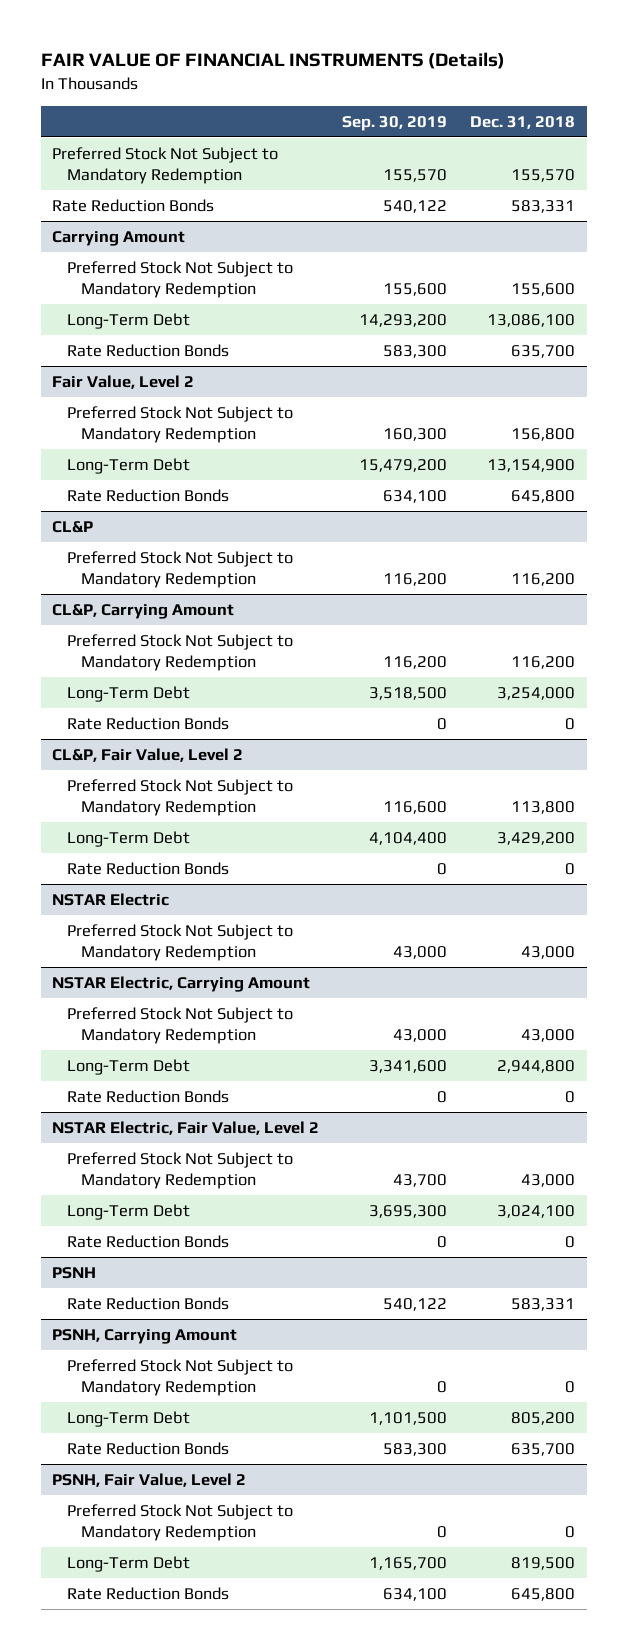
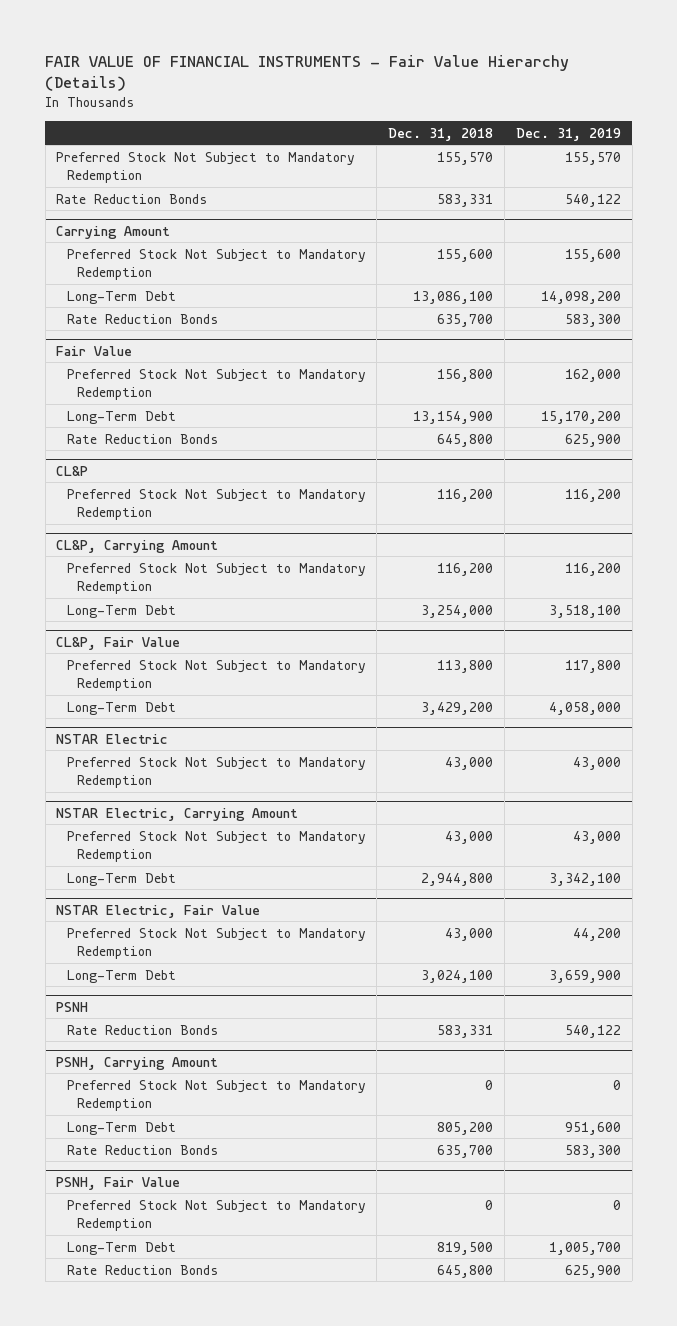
- FAIR VALUE OF FINANCIAL INSTRUMENTS (Details)
+ FAIR VALUE OF FINANCIAL INSTRUMENTS - Fair Value Hierarchy (Details)
- | Sep. 30, 2019 | Dec. 31, 2018
+ | Dec. 31, 2018 | Dec. 31, 2019
- Fair Value, Level 2
+ Fair Value
@ CL&P, Carrying Amount
- Rate Reduction Bonds | 0 | 0
- CL&P, Fair Value, Level 2
+ CL&P, Fair Value
- Rate Reduction Bonds | 0 | 0
@ NSTAR Electric, Carrying Amount
- Rate Reduction Bonds | 0 | 0
- NSTAR Electric, Fair Value, Level 2
+ NSTAR Electric, Fair Value
- Rate Reduction Bonds | 0 | 0
- PSNH, Fair Value, Level 2
+ PSNH, Fair Value

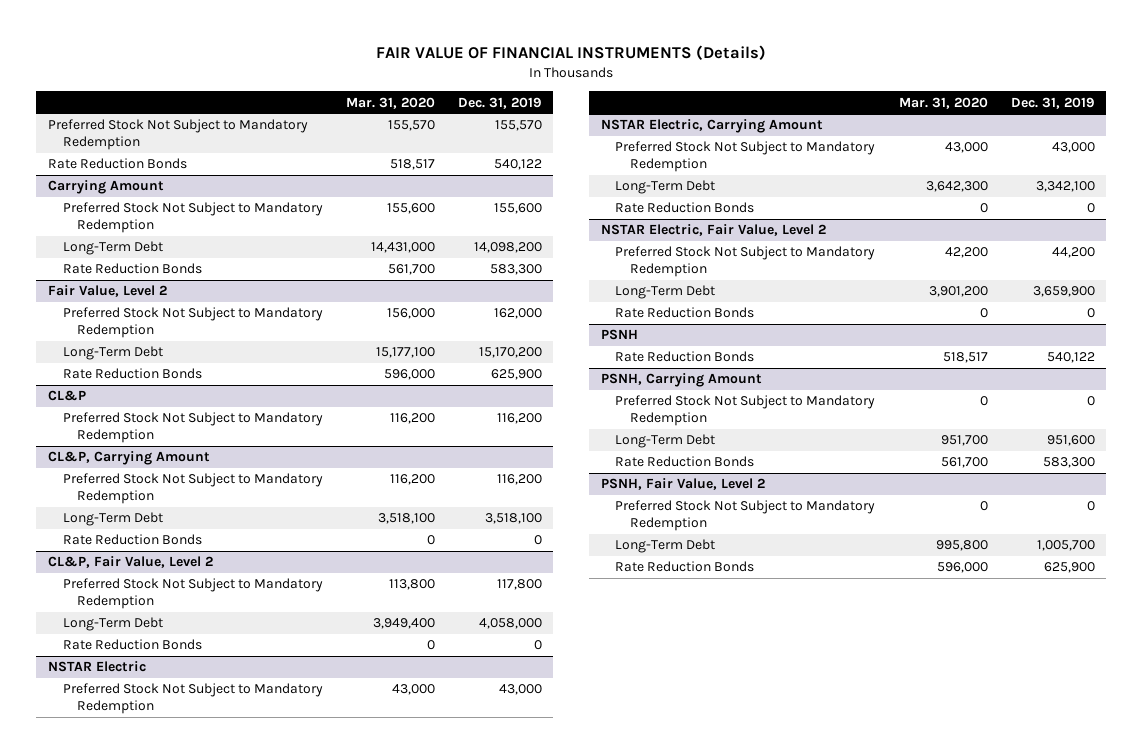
- FAIR VALUE OF FINANCIAL INSTRUMENTS - Fair Value Hierarchy (Details)
+ FAIR VALUE OF FINANCIAL INSTRUMENTS (Details)
- | Dec. 31, 2018 | Dec. 31, 2019
+ | Mar. 31, 2020 | Dec. 31, 2019
- Fair Value
+ Fair Value, Level 2
- CL&P, Fair Value
@ CL&P, Carrying Amount
+ Rate Reduction Bonds | 0 | 0
+ CL&P, Fair Value, Level 2
+ Rate Reduction Bonds | 0 | 0
- NSTAR Electric, Fair Value
@ NSTAR Electric, Carrying Amount
+ Rate Reduction Bonds | 0 | 0
+ NSTAR Electric, Fair Value, Level 2
+ Rate Reduction Bonds | 0 | 0
- PSNH, Fair Value
+ PSNH, Fair Value, Level 2

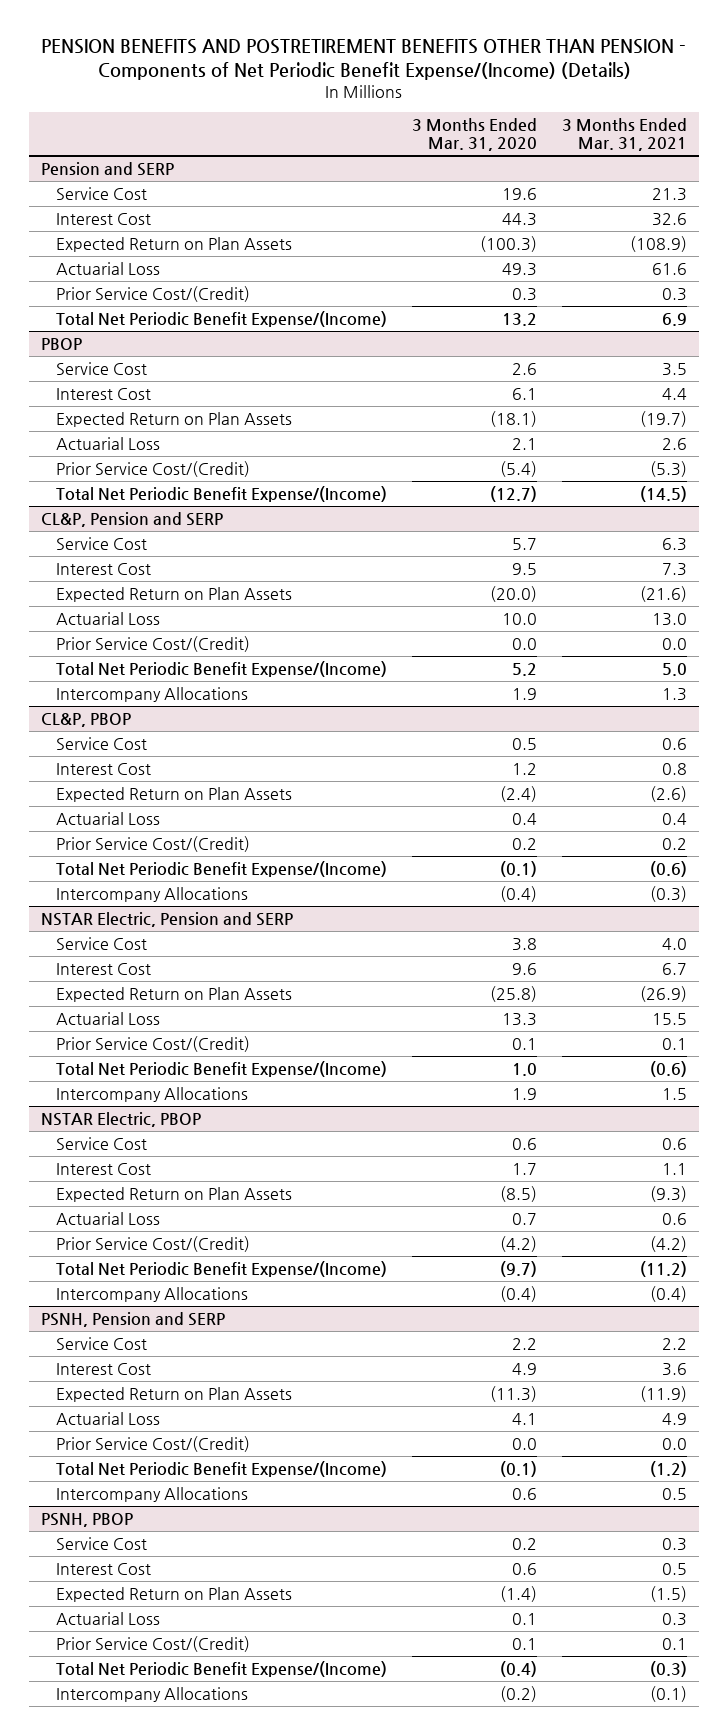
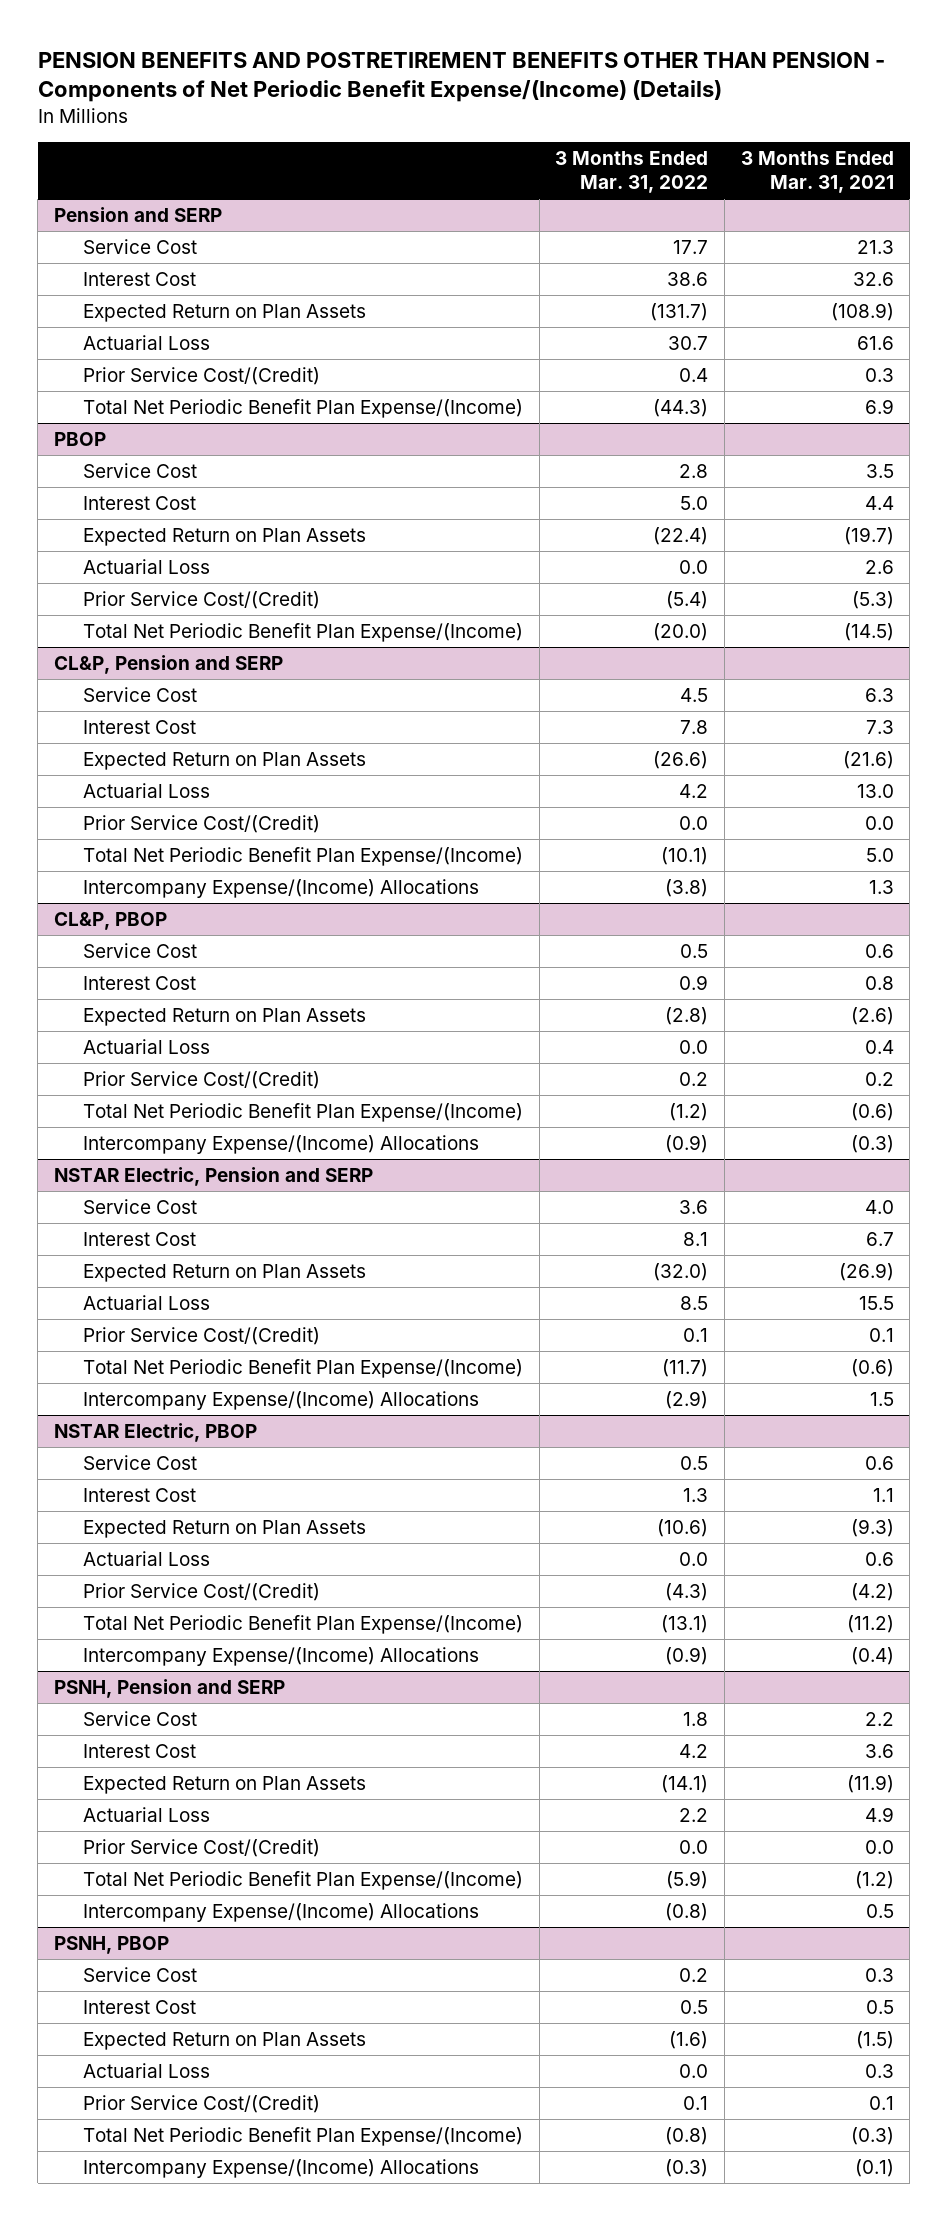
- | 3 Months Ended Mar. 31, 2020 | 3 Months Ended Mar. 31, 2021
+ | 3 Months Ended Mar. 31, 2022 | 3 Months Ended Mar. 31, 2021
@ Pension and SERP
- Total Net Periodic Benefit Expense/(Income) | 13.2 | 6.9
+ Total Net Periodic Benefit Plan Expense/(Income) | (44.3) | 6.9
@ PBOP
- Total Net Periodic Benefit Expense/(Income) | (12.7) | (14.5)
+ Total Net Periodic Benefit Plan Expense/(Income) | (20.0) | (14.5)
@ CL&P, Pension and SERP
- Total Net Periodic Benefit Expense/(Income) | 5.2 | 5.0
- Intercompany Allocations | 1.9 | 1.3
+ Total Net Periodic Benefit Plan Expense/(Income) | (10.1) | 5.0
+ Intercompany Expense/(Income) Allocations | (3.8) | 1.3
@ CL&P, PBOP
- Total Net Periodic Benefit Expense/(Income) | (0.1) | (0.6)
- Intercompany Allocations | (0.4) | (0.3)
+ Total Net Periodic Benefit Plan Expense/(Income) | (1.2) | (0.6)
+ Intercompany Expense/(Income) Allocations | (0.9) | (0.3)
@ NSTAR Electric, Pension and SERP
- Total Net Periodic Benefit Expense/(Income) | 1.0 | (0.6)
- Intercompany Allocations | 1.9 | 1.5
+ Total Net Periodic Benefit Plan Expense/(Income) | (11.7) | (0.6)
+ Intercompany Expense/(Income) Allocations | (2.9) | 1.5
@ NSTAR Electric, PBOP
- Total Net Periodic Benefit Expense/(Income) | (9.7) | (11.2)
- Intercompany Allocations | (0.4) | (0.4)
+ Total Net Periodic Benefit Plan Expense/(Income) | (13.1) | (11.2)
+ Intercompany Expense/(Income) Allocations | (0.9) | (0.4)
@ PSNH, Pension and SERP
- Total Net Periodic Benefit Expense/(Income) | (0.1) | (1.2)
- Intercompany Allocations | 0.6 | 0.5
+ Total Net Periodic Benefit Plan Expense/(Income) | (5.9) | (1.2)
+ Intercompany Expense/(Income) Allocations | (0.8) | 0.5
@ PSNH, PBOP
- Total Net Periodic Benefit Expense/(Income) | (0.4) | (0.3)
- Intercompany Allocations | (0.2) | (0.1)
+ Total Net Periodic Benefit Plan Expense/(Income) | (0.8) | (0.3)
+ Intercompany Expense/(Income) Allocations | (0.3) | (0.1)

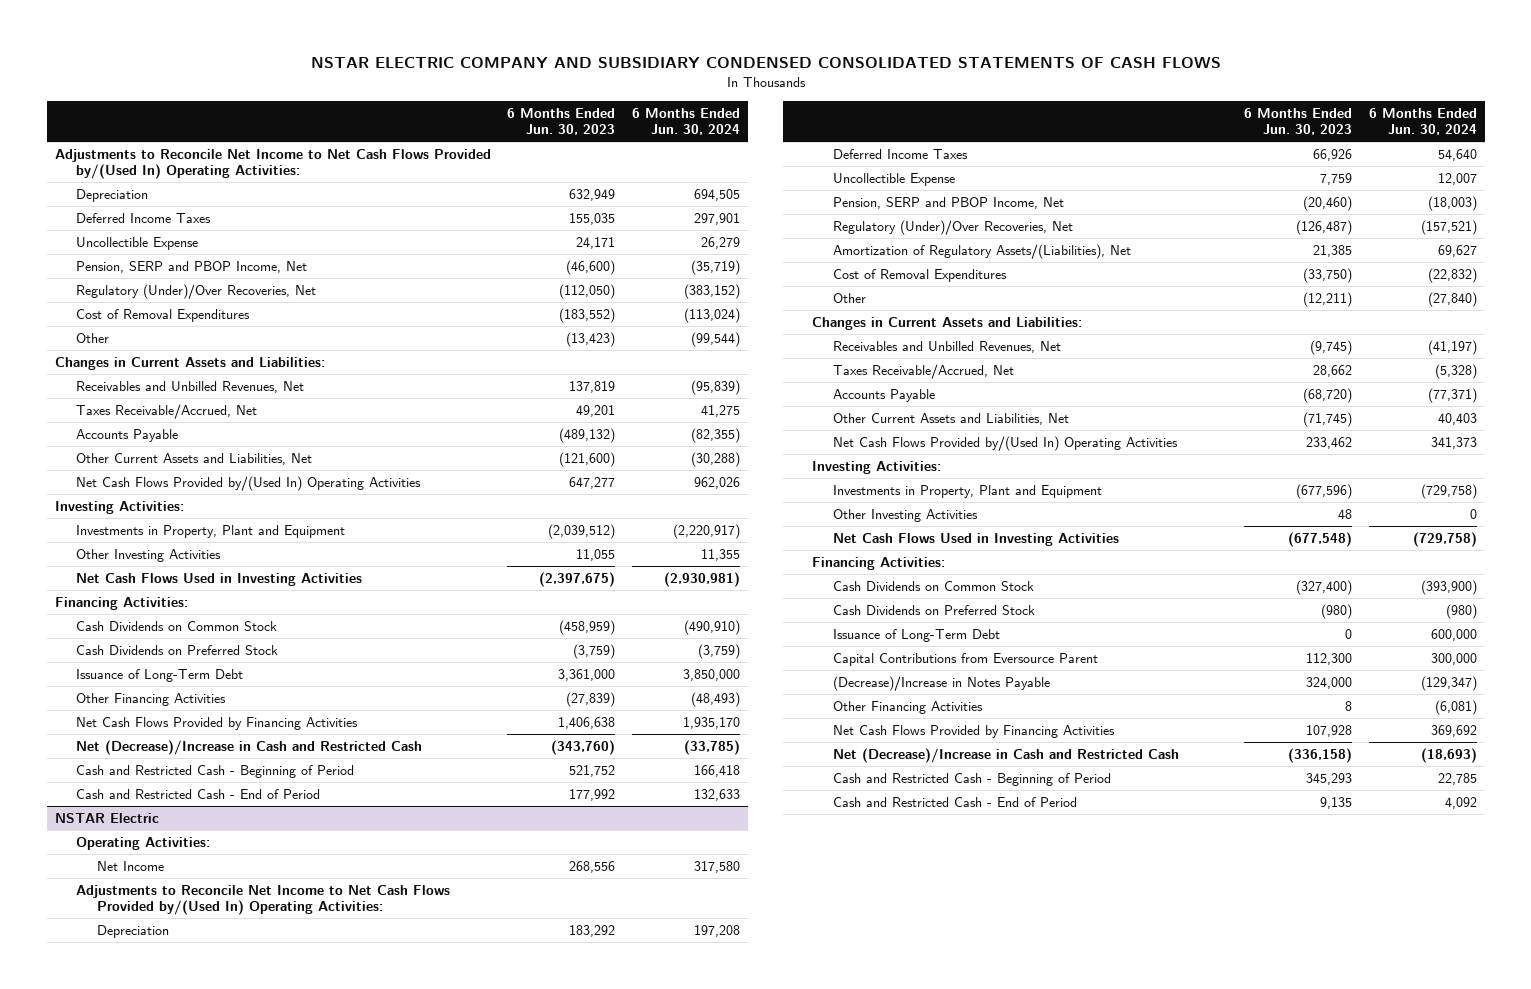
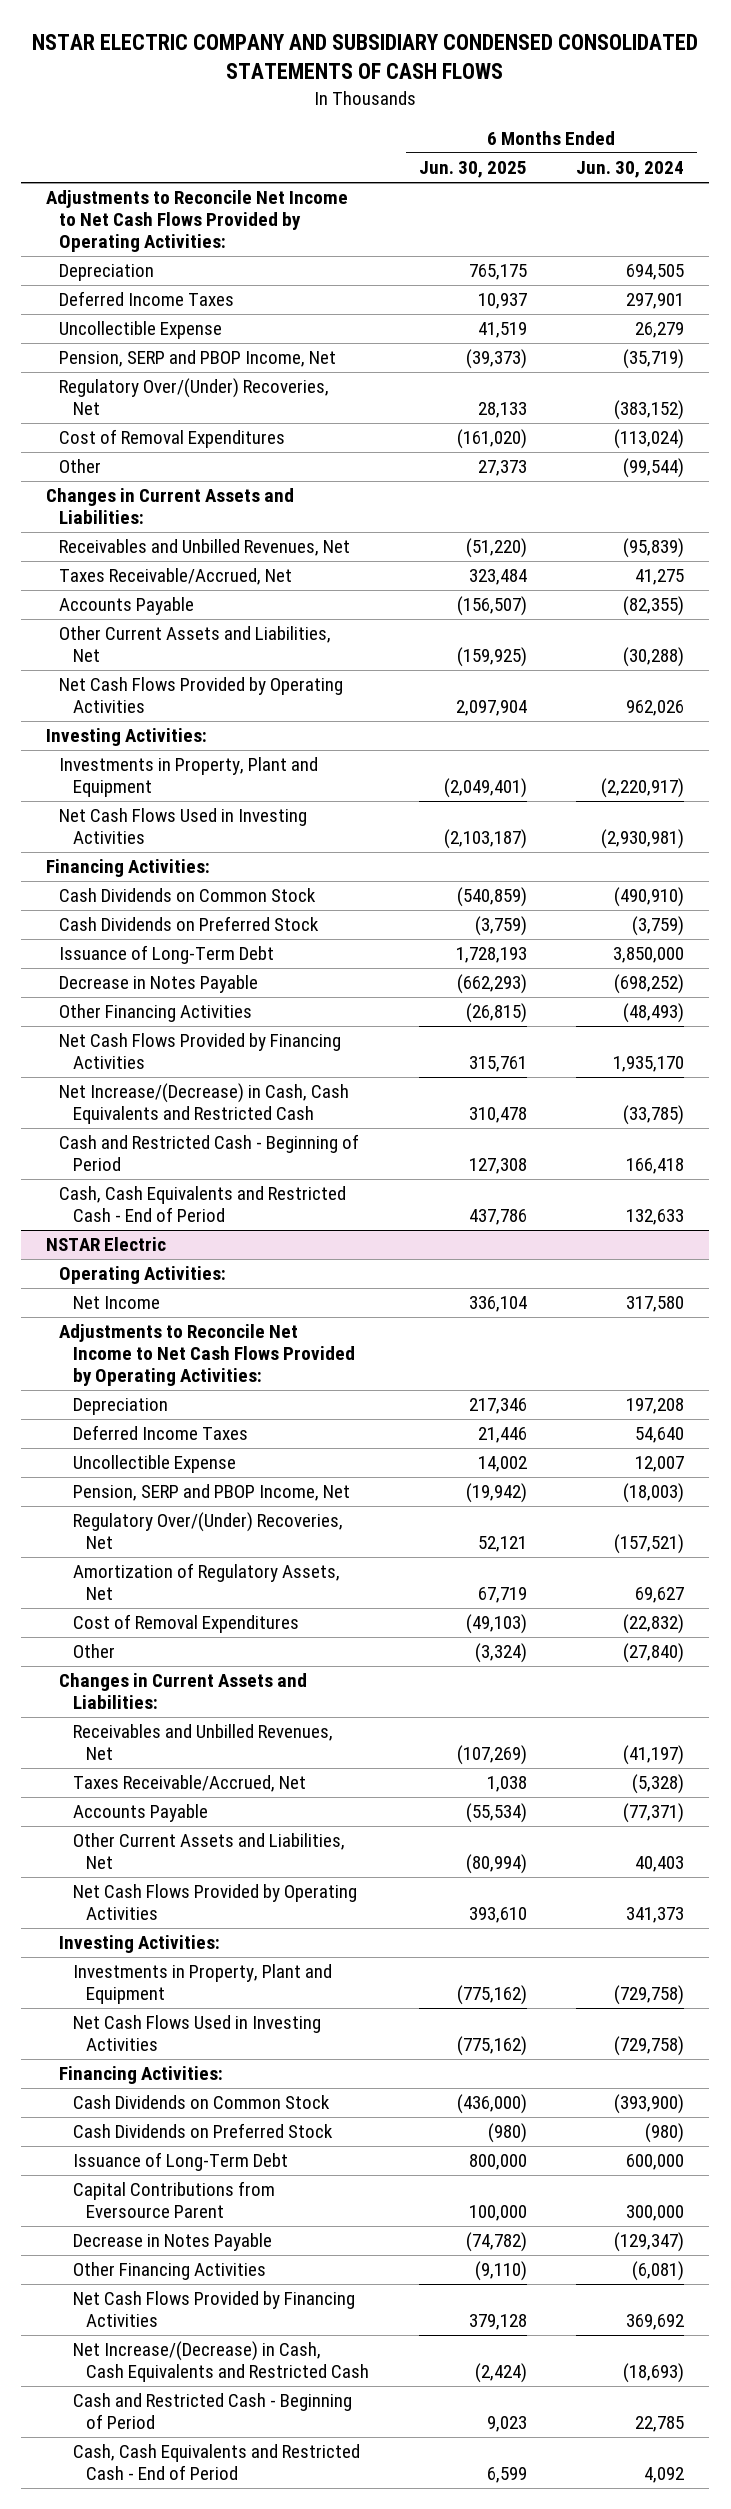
- | 6 Months Ended Jun. 30, 2023 | 6 Months Ended Jun. 30, 2024
+ | 6 Months Ended Jun. 30, 2025 | 6 Months Ended Jun. 30, 2024
- Adjustments to Reconcile Net Income to Net Cash Flows Provided by/(Used In) Operating Activities:
+ Adjustments to Reconcile Net Income to Net Cash Flows Provided by Operating Activities:
- Regulatory (Under)/Over Recoveries, Net | (112,050) | (383,152)
+ Regulatory Over/(Under) Recoveries, Net | 28,133 | (383,152)
- Net Cash Flows Provided by/(Used In) Operating Activities | 647,277 | 962,026
+ Net Cash Flows Provided by Operating Activities | 2,097,904 | 962,026
- Other Investing Activities | 11,055 | 11,355
+ Decrease in Notes Payable | (662,293) | (698,252)
- Net (Decrease)/Increase in Cash and Restricted Cash | (343,760) | (33,785)
+ Net Increase/(Decrease) in Cash, Cash Equivalents and Restricted Cash | 310,478 | (33,785)
- Cash and Restricted Cash - End of Period | 177,992 | 132,633
+ Cash, Cash Equivalents and Restricted Cash - End of Period | 437,786 | 132,633
@ NSTAR Electric
- Adjustments to Reconcile Net Income to Net Cash Flows Provided by/(Used In) Operating Activities:
+ Adjustments to Reconcile Net Income to Net Cash Flows Provided by Operating Activities:
- Regulatory (Under)/Over Recoveries, Net | (126,487) | (157,521)
- Amortization of Regulatory Assets/(Liabilities), Net | 21,385 | 69,627
+ Regulatory Over/(Under) Recoveries, Net | 52,121 | (157,521)
+ Amortization of Regulatory Assets, Net | 67,719 | 69,627
- Net Cash Flows Provided by/(Used In) Operating Activities | 233,462 | 341,373
+ Net Cash Flows Provided by Operating Activities | 393,610 | 341,373
- Other Investing Activities | 48 | 0
- (Decrease)/Increase in Notes Payable | 324,000 | (129,347)
+ Decrease in Notes Payable | (74,782) | (129,347)
- Net (Decrease)/Increase in Cash and Restricted Cash | (336,158) | (18,693)
+ Net Increase/(Decrease) in Cash, Cash Equivalents and Restricted Cash | (2,424) | (18,693)
- Cash and Restricted Cash - End of Period | 9,135 | 4,092
+ Cash, Cash Equivalents and Restricted Cash - End of Period | 6,599 | 4,092

